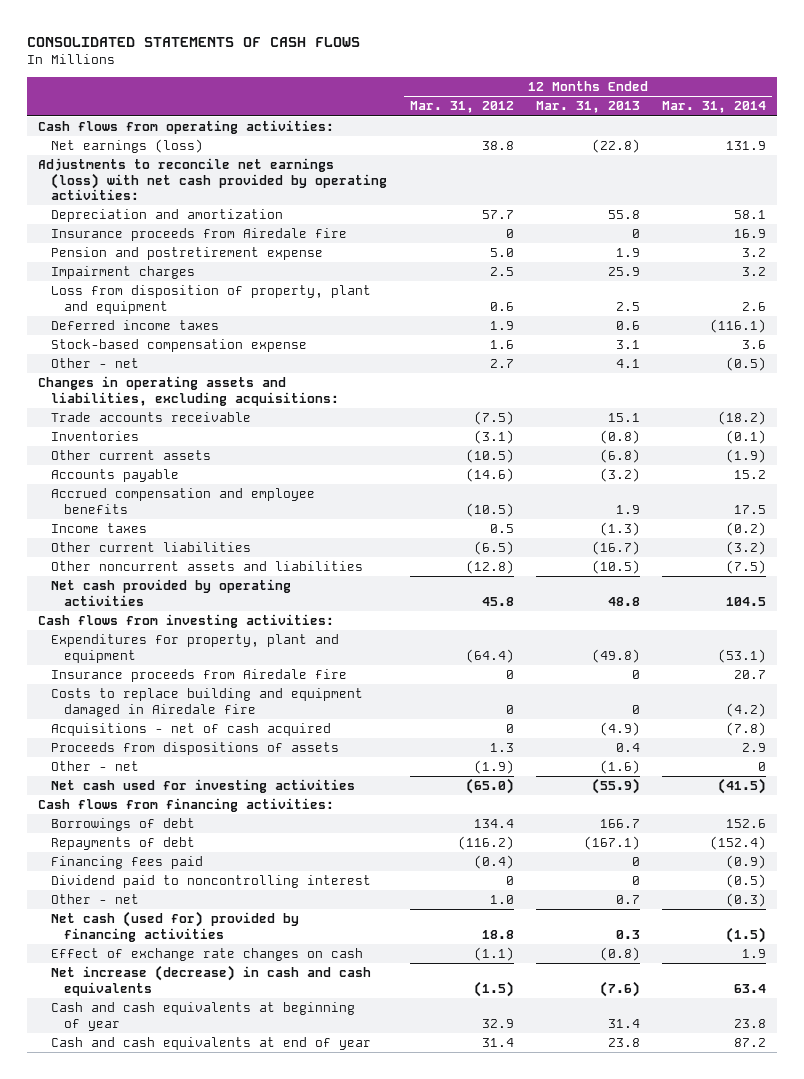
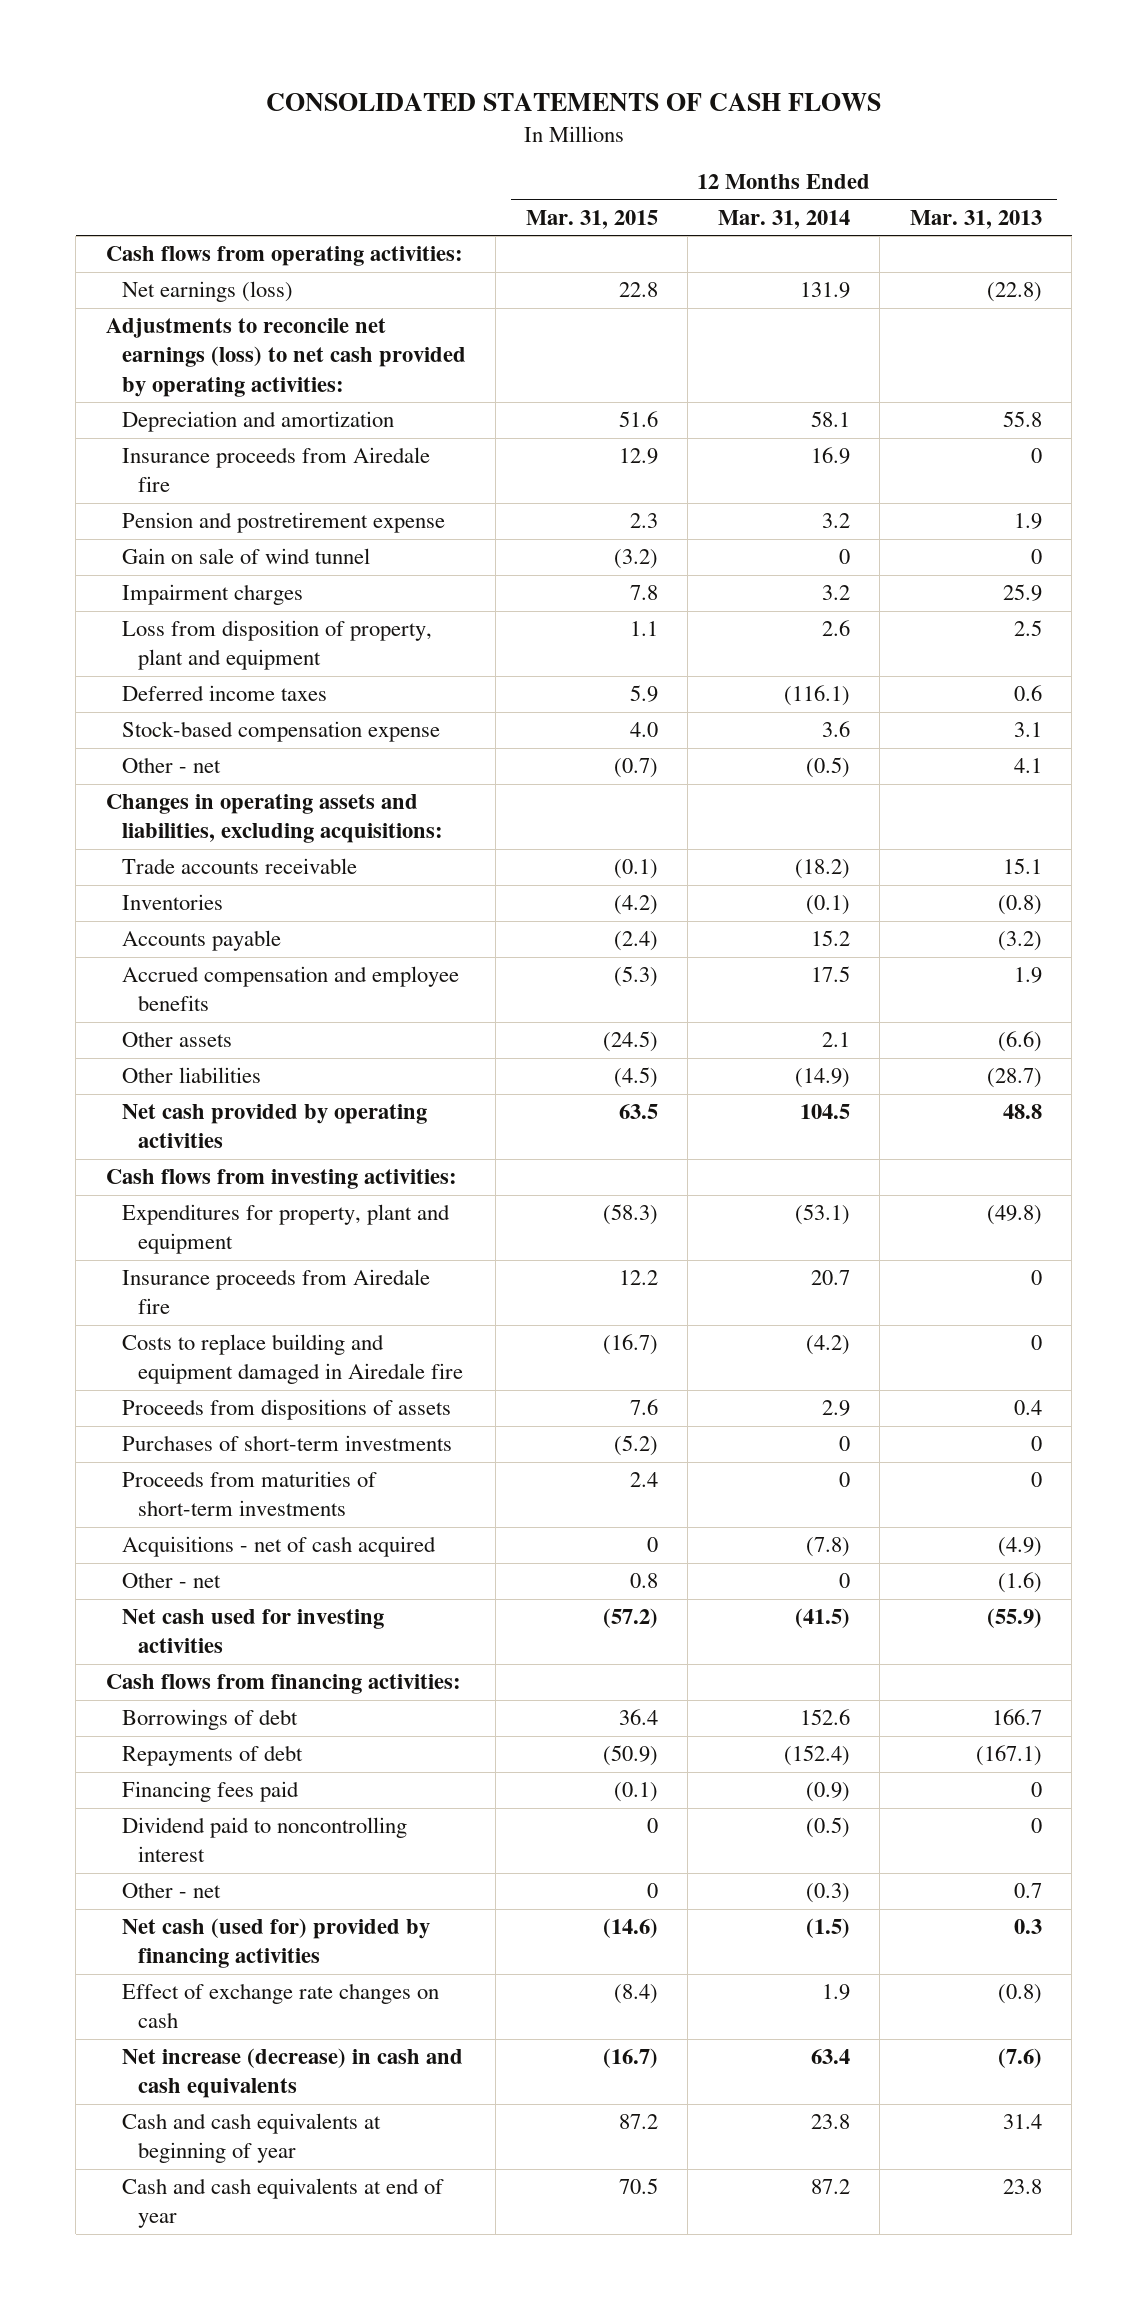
- | 12 Months Ended Mar. 31, 2012 | 12 Months Ended Mar. 31, 2013 | 12 Months Ended Mar. 31, 2014
+ | 12 Months Ended Mar. 31, 2015 | 12 Months Ended Mar. 31, 2014 | 12 Months Ended Mar. 31, 2013
- Adjustments to reconcile net earnings (loss) with net cash provided by operating activities:
+ Adjustments to reconcile net earnings (loss) to net cash provided by operating activities:
+ Gain on sale of wind tunnel | (3.2) | 0 | 0
- Other current assets | (10.5) | (6.8) | (1.9)
- Income taxes | 0.5 | (1.3) | (0.2)
- Other current liabilities | (6.5) | (16.7) | (3.2)
- Other noncurrent assets and liabilities | (12.8) | (10.5) | (7.5)
+ Other assets | (24.5) | 2.1 | (6.6)
+ Other liabilities | (4.5) | (14.9) | (28.7)
+ Purchases of short-term investments | (5.2) | 0 | 0
+ Proceeds from maturities of short-term investments | 2.4 | 0 | 0
moved down: Acquisitions - net of cash acquired | 0 | (7.8) | (4.9)

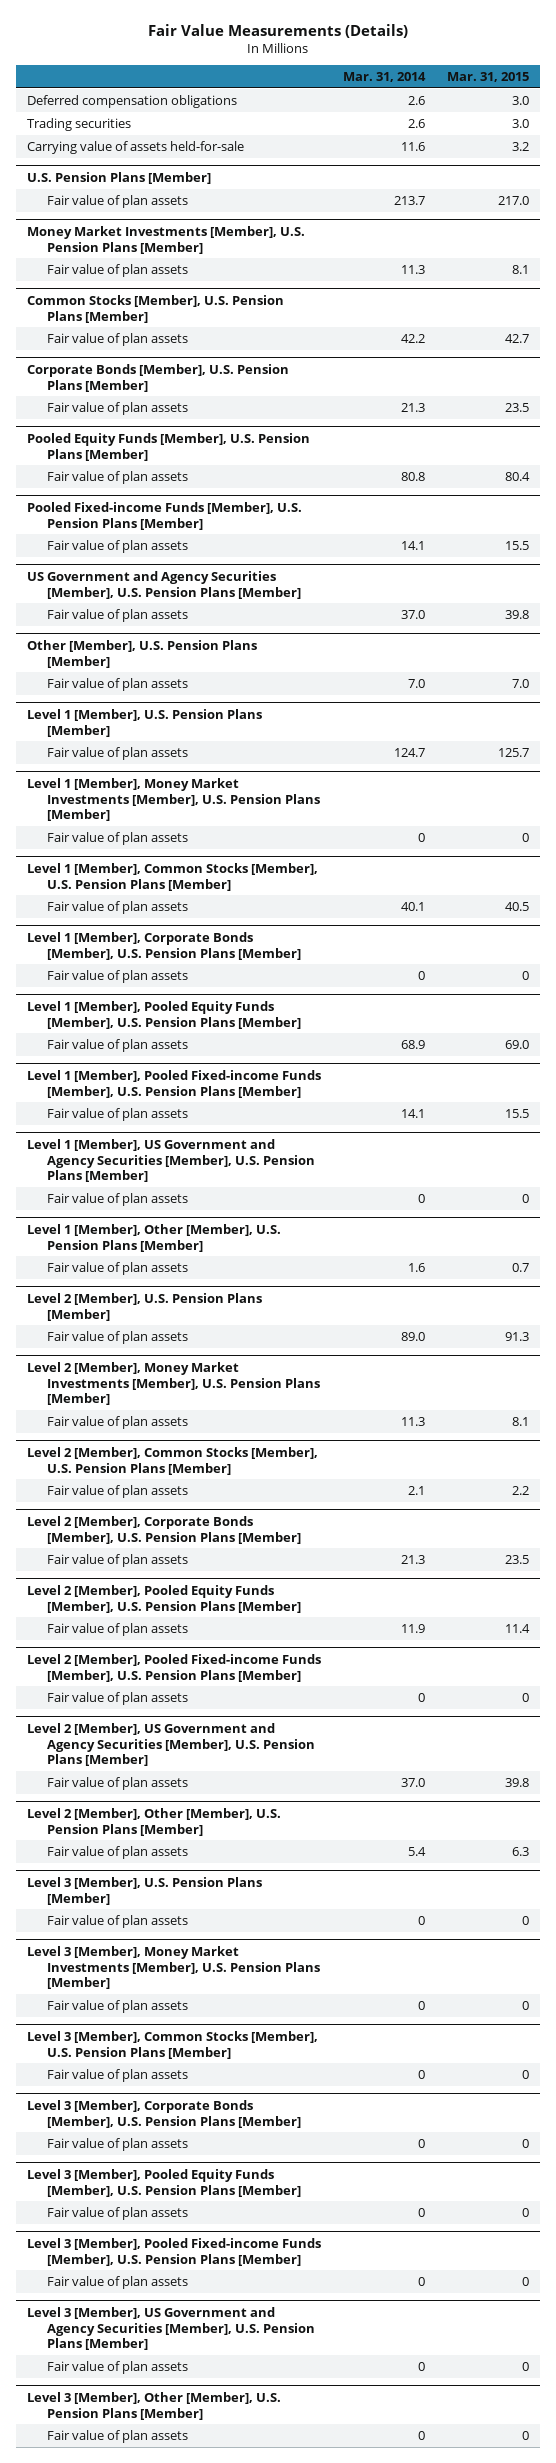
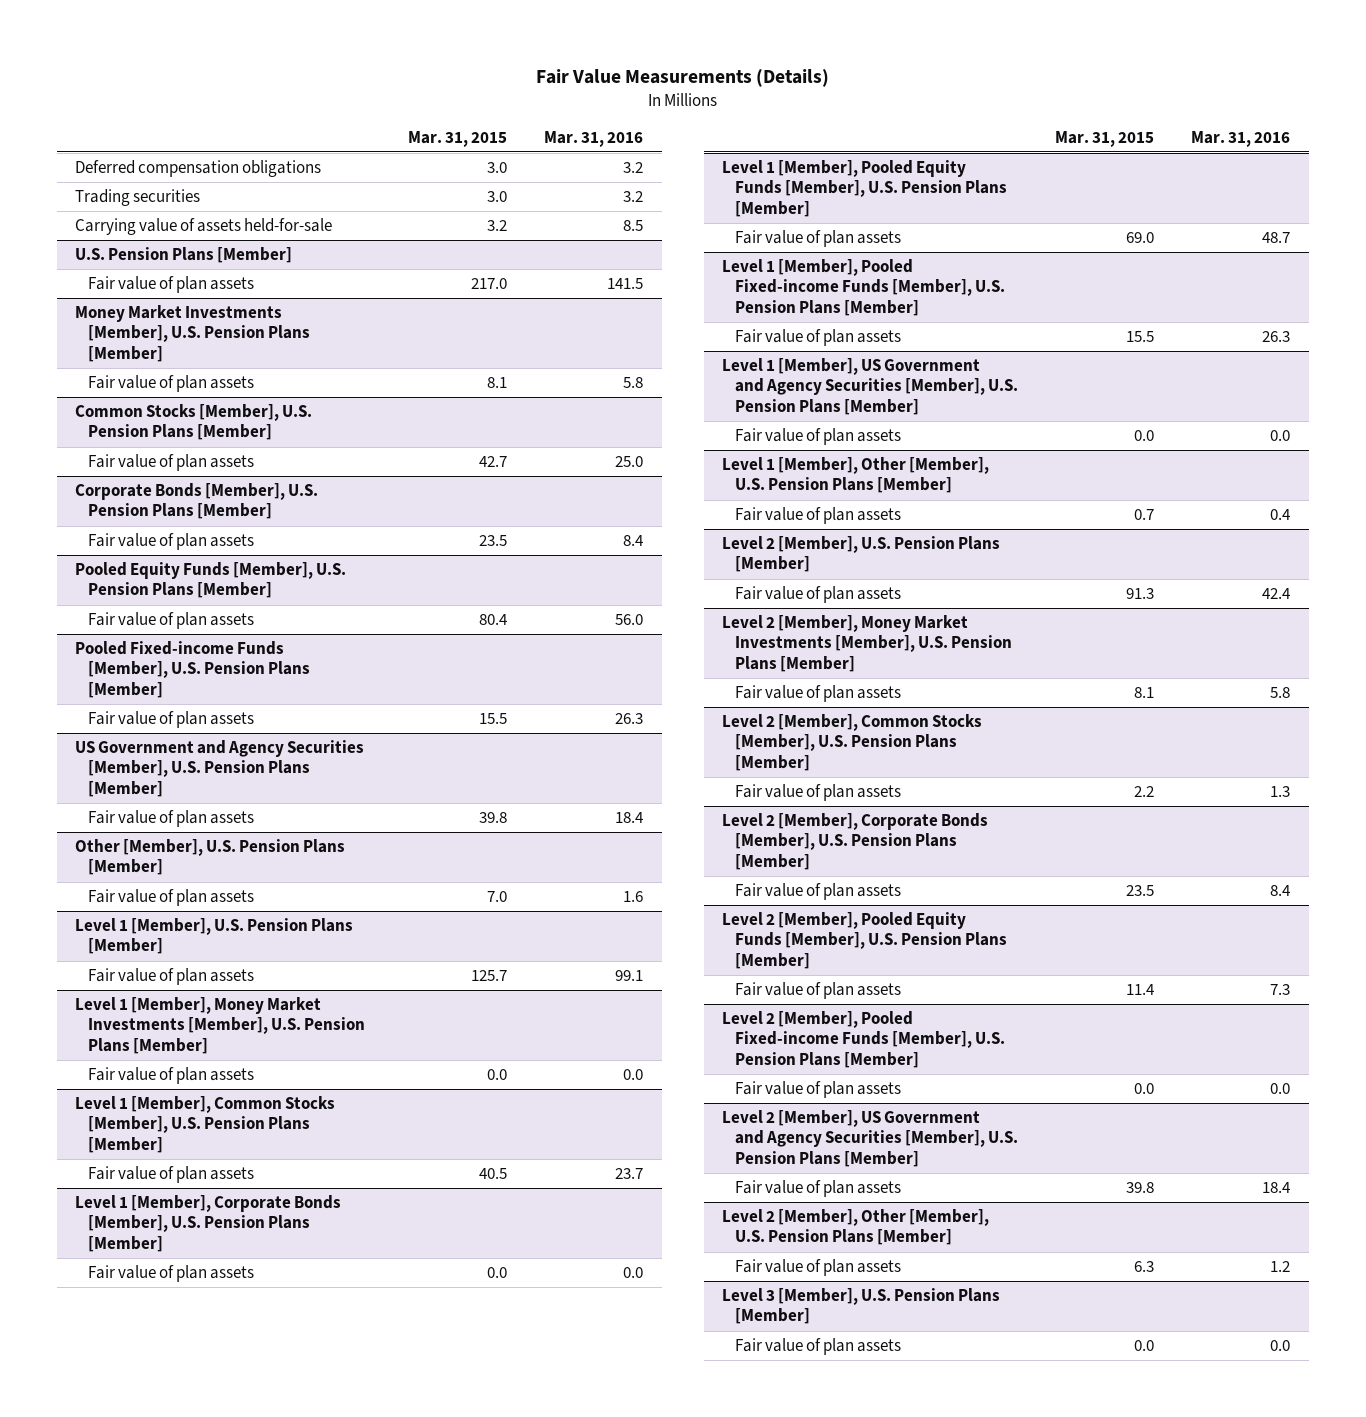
- | Mar. 31, 2014 | Mar. 31, 2015
+ | Mar. 31, 2015 | Mar. 31, 2016
@ Level 1 [Member], Money Market Investments [Member], U.S. Pension Plans [Member]
- Fair value of plan assets | 0 | 0
+ Fair value of plan assets | 0.0 | 0.0
@ Level 1 [Member], Corporate Bonds [Member], U.S. Pension Plans [Member]
- Fair value of plan assets | 0 | 0
+ Fair value of plan assets | 0.0 | 0.0
@ Level 1 [Member], US Government and Agency Securities [Member], U.S. Pension Plans [Member]
- Fair value of plan assets | 0 | 0
+ Fair value of plan assets | 0.0 | 0.0
@ Level 2 [Member], Pooled Fixed-income Funds [Member], U.S. Pension Plans [Member]
- Fair value of plan assets | 0 | 0
+ Fair value of plan assets | 0.0 | 0.0
@ Level 3 [Member], U.S. Pension Plans [Member]
- Fair value of plan assets | 0 | 0
- Level 3 [Member], Money Market Investments [Member], U.S. Pension Plans [Member]
- Fair value of plan assets | 0 | 0
- Level 3 [Member], Common Stocks [Member], U.S. Pension Plans [Member]
- Fair value of plan assets | 0 | 0
- Level 3 [Member], Corporate Bonds [Member], U.S. Pension Plans [Member]
- Fair value of plan assets | 0 | 0
- Level 3 [Member], Pooled Equity Funds [Member], U.S. Pension Plans [Member]
- Fair value of plan assets | 0 | 0
- Level 3 [Member], Pooled Fixed-income Funds [Member], U.S. Pension Plans [Member]
- Fair value of plan assets | 0 | 0
- Level 3 [Member], US Government and Agency Securities [Member], U.S. Pension Plans [Member]
- Fair value of plan assets | 0 | 0
- Level 3 [Member], Other [Member], U.S. Pension Plans [Member]
- Fair value of plan assets | 0 | 0
@ Level 3 [Member], U.S. Pension Plans [Member]
+ Fair value of plan assets | 0.0 | 0.0

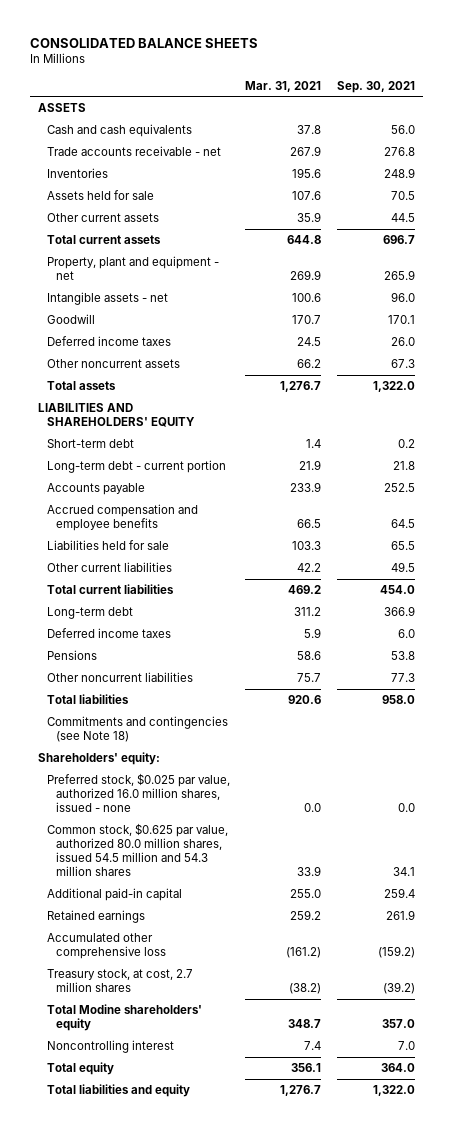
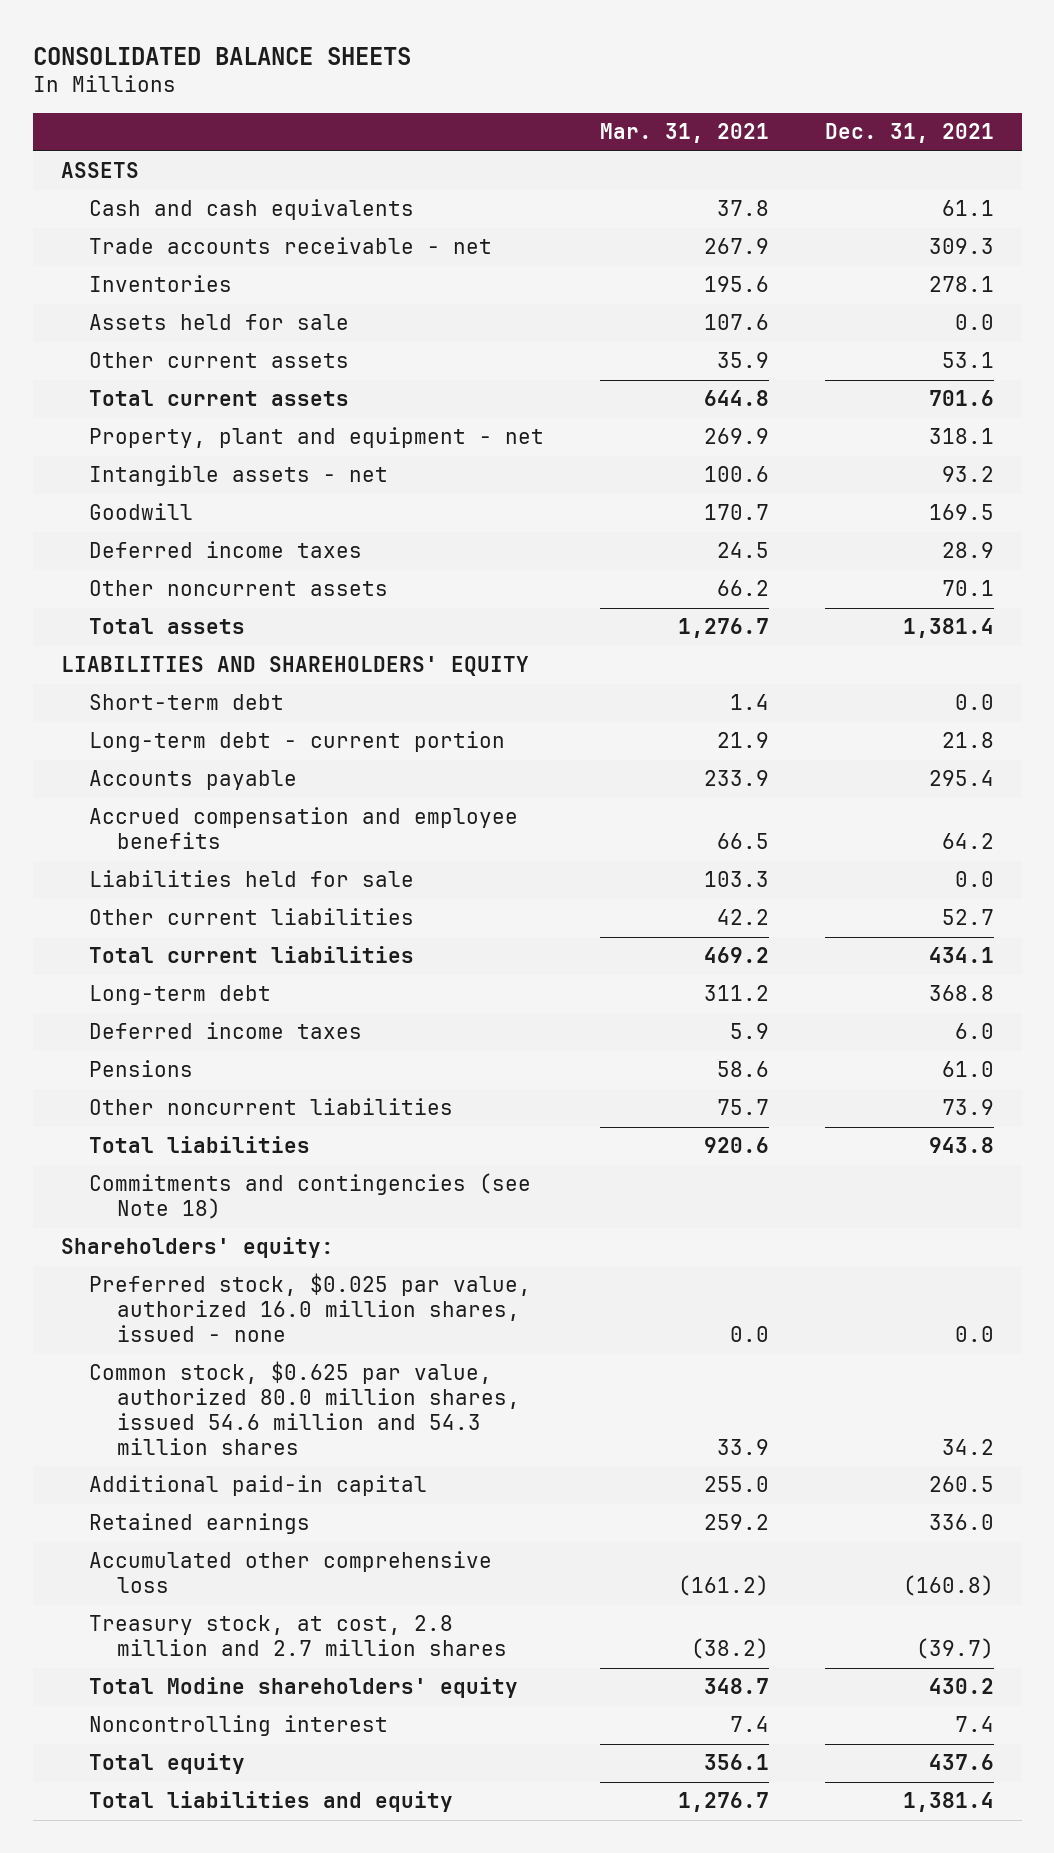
- | Mar. 31, 2021 | Sep. 30, 2021
+ | Mar. 31, 2021 | Dec. 31, 2021
- Common stock, $0.625 par value, authorized 80.0 million shares, issued 54.5 million and 54.3 million shares | 33.9 | 34.1
+ Common stock, $0.625 par value, authorized 80.0 million shares, issued 54.6 million and 54.3 million shares | 33.9 | 34.2
- Treasury stock, at cost, 2.7 million shares | (38.2) | (39.2)
+ Treasury stock, at cost, 2.8 million and 2.7 million shares | (38.2) | (39.7)

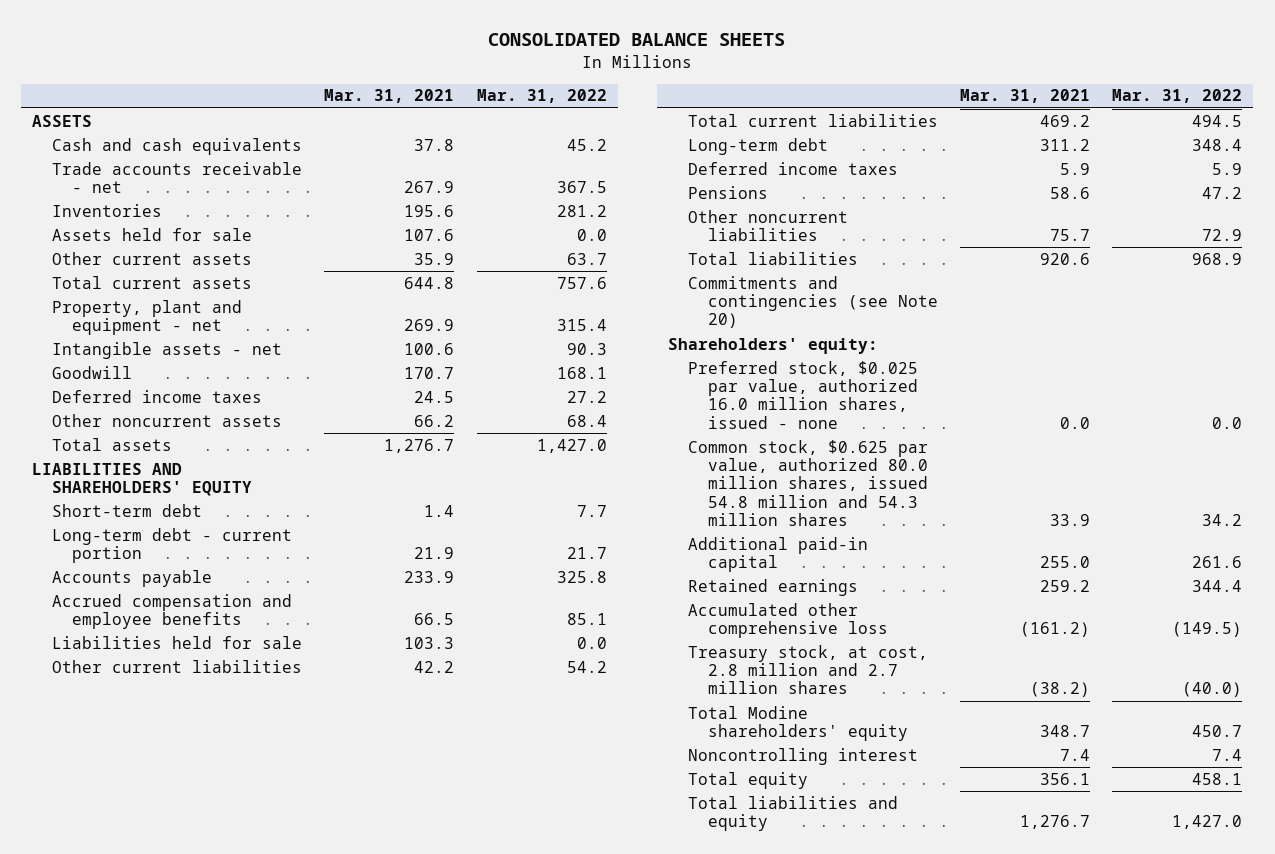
- | Mar. 31, 2021 | Dec. 31, 2021
+ | Mar. 31, 2021 | Mar. 31, 2022
- Commitments and contingencies (see Note 18)
+ Commitments and contingencies (see Note 20)
- Common stock, $0.625 par value, authorized 80.0 million shares, issued 54.6 million and 54.3 million shares | 33.9 | 34.2
+ Common stock, $0.625 par value, authorized 80.0 million shares, issued 54.8 million and 54.3 million shares | 33.9 | 34.2

